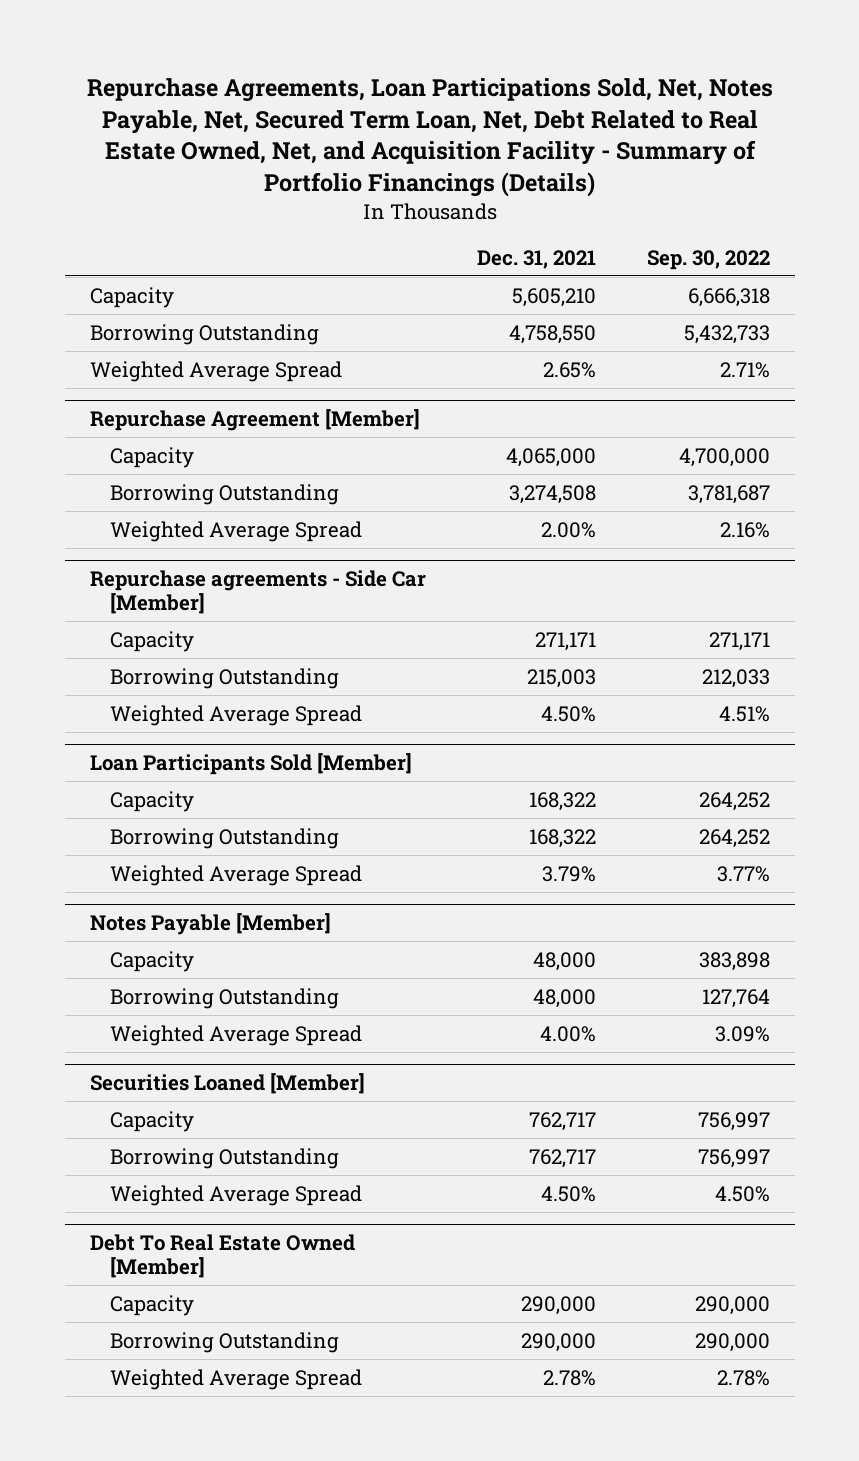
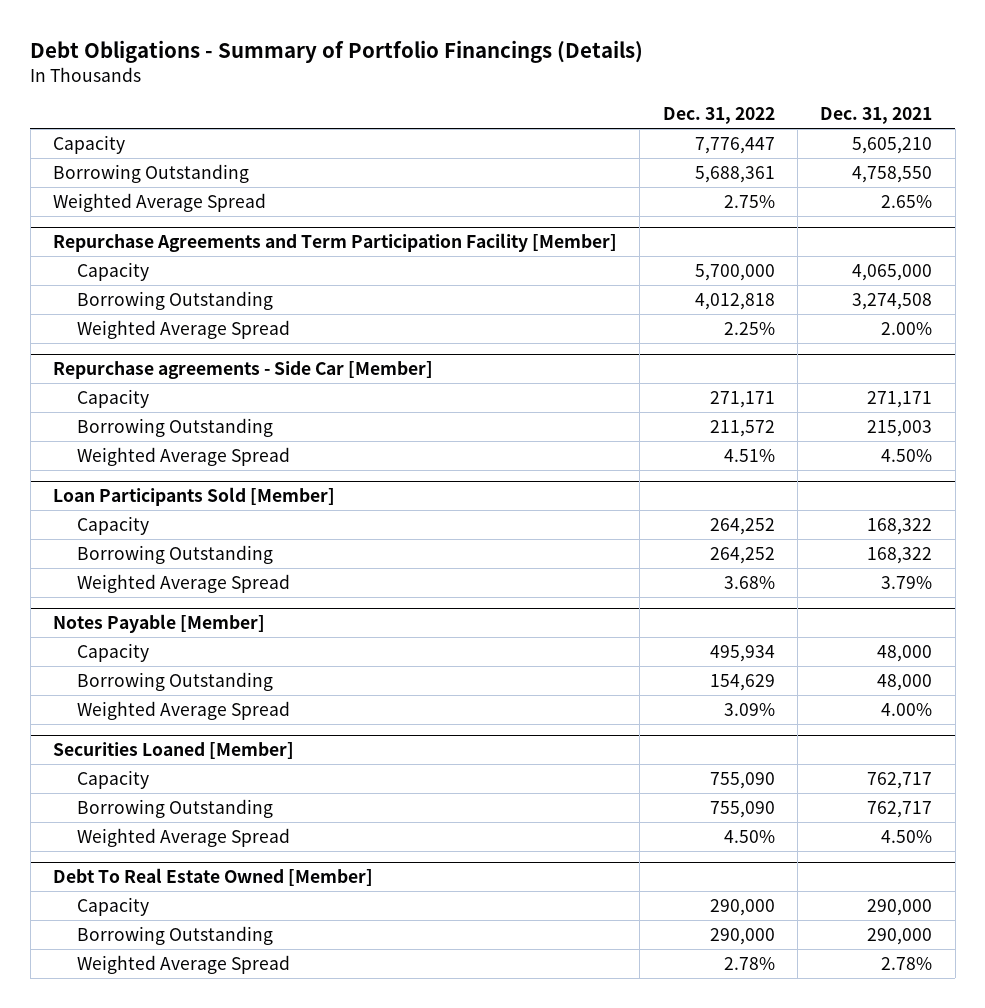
- Repurchase Agreements, Loan Participations Sold, Net, Notes Payable, Net, Secured Term Loan, Net, Debt Related to Real Estate Owned, Net, and Acquisition Facility - Summary of Portfolio Financings (Details)
+ Debt Obligations - Summary of Portfolio Financings (Details)
- | Dec. 31, 2021 | Sep. 30, 2022
+ | Dec. 31, 2022 | Dec. 31, 2021
- Repurchase Agreement [Member]
+ Repurchase Agreements and Term Participation Facility [Member]

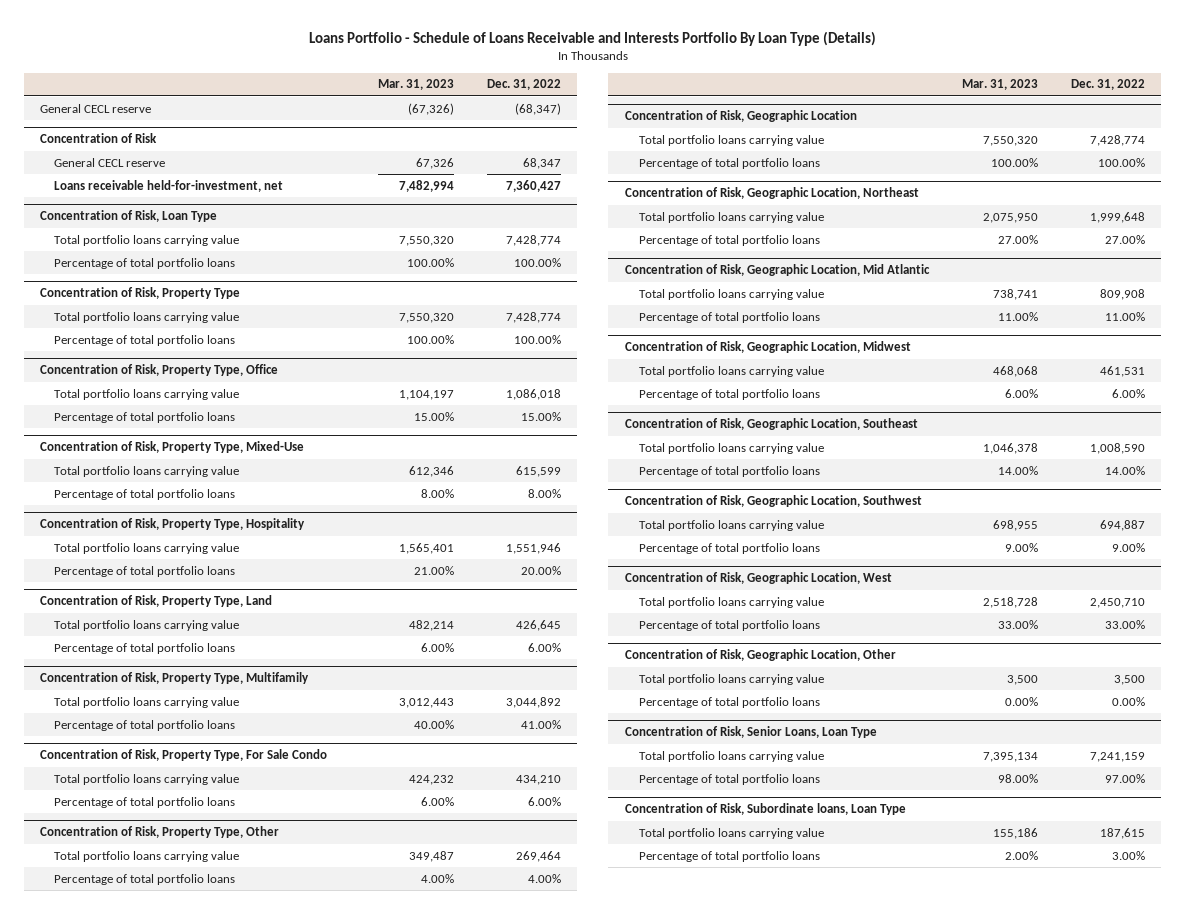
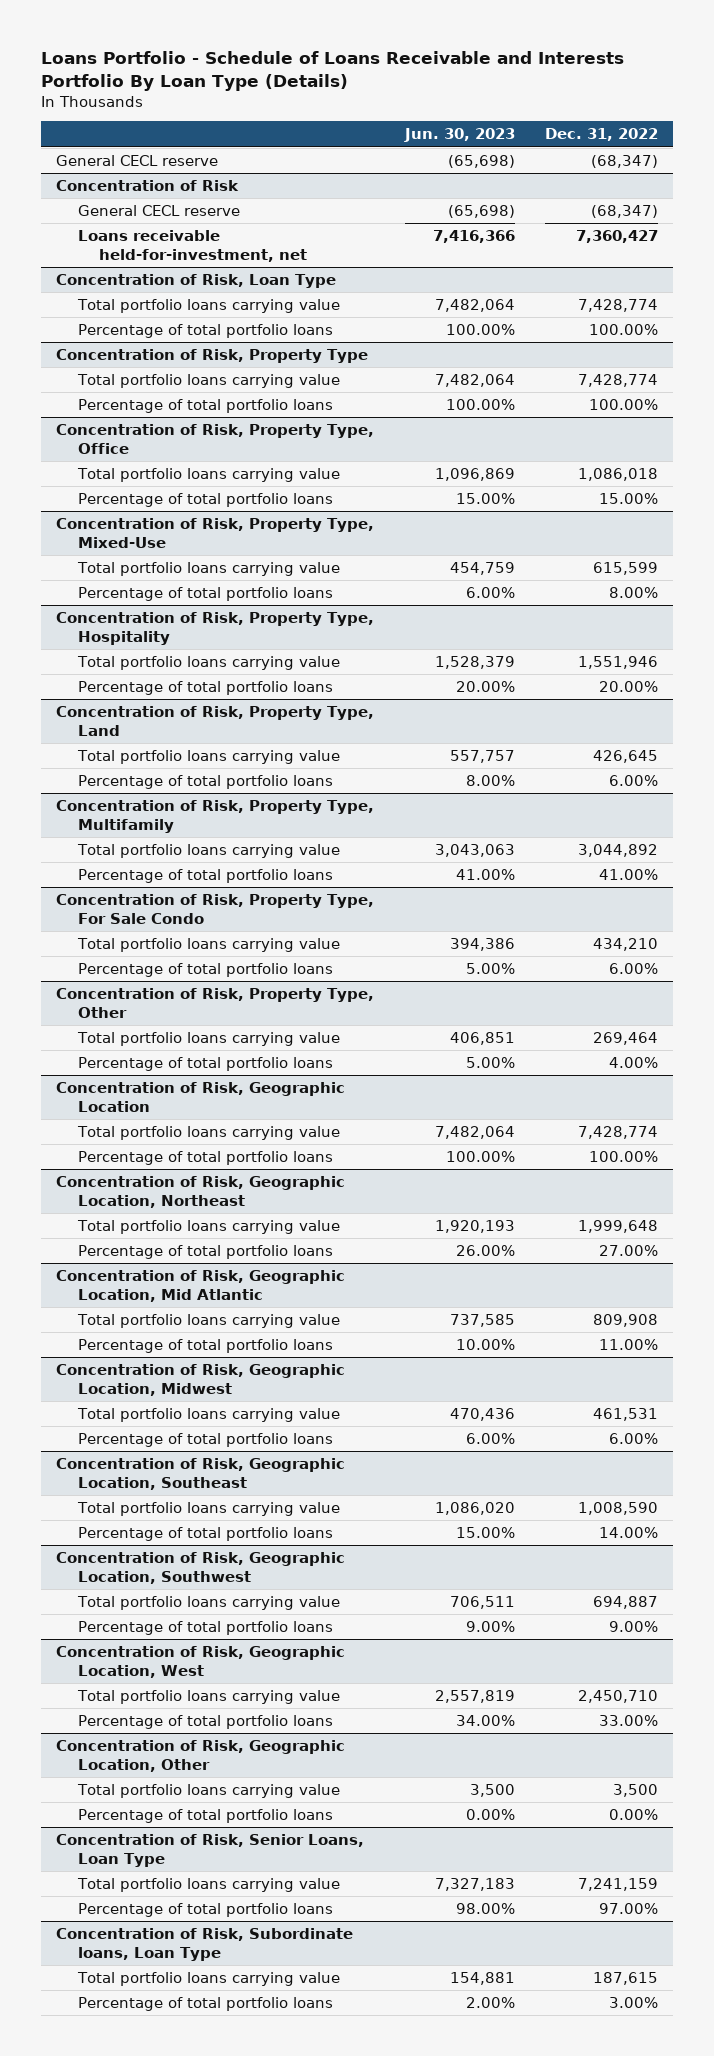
- | Mar. 31, 2023 | Dec. 31, 2022
+ | Jun. 30, 2023 | Dec. 31, 2022
@ Concentration of Risk
- General CECL reserve | 67,326 | 68,347
+ General CECL reserve | (65,698) | (68,347)

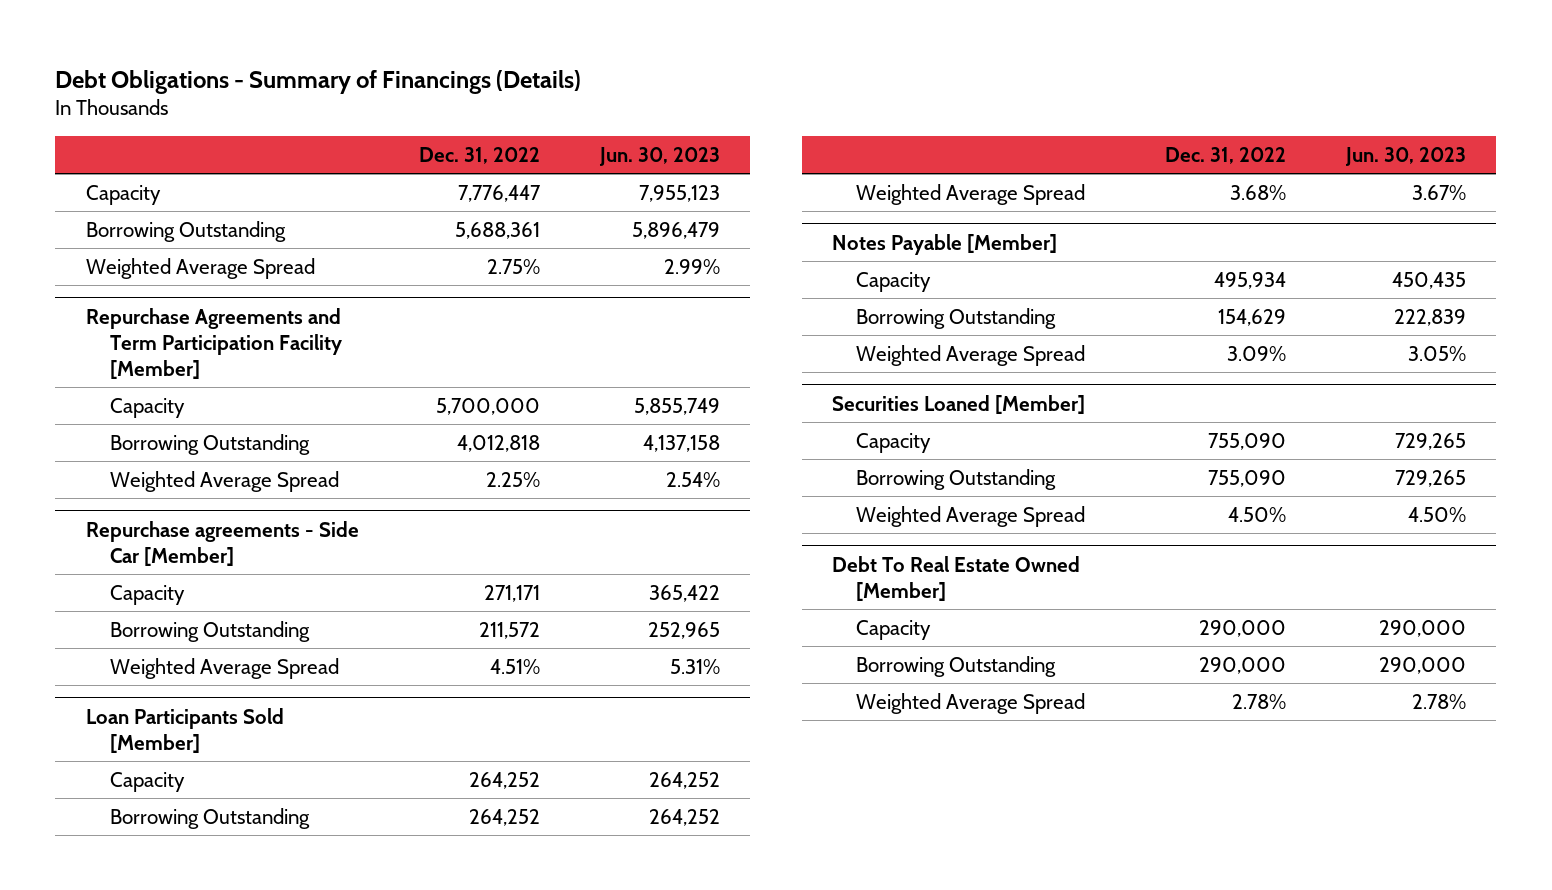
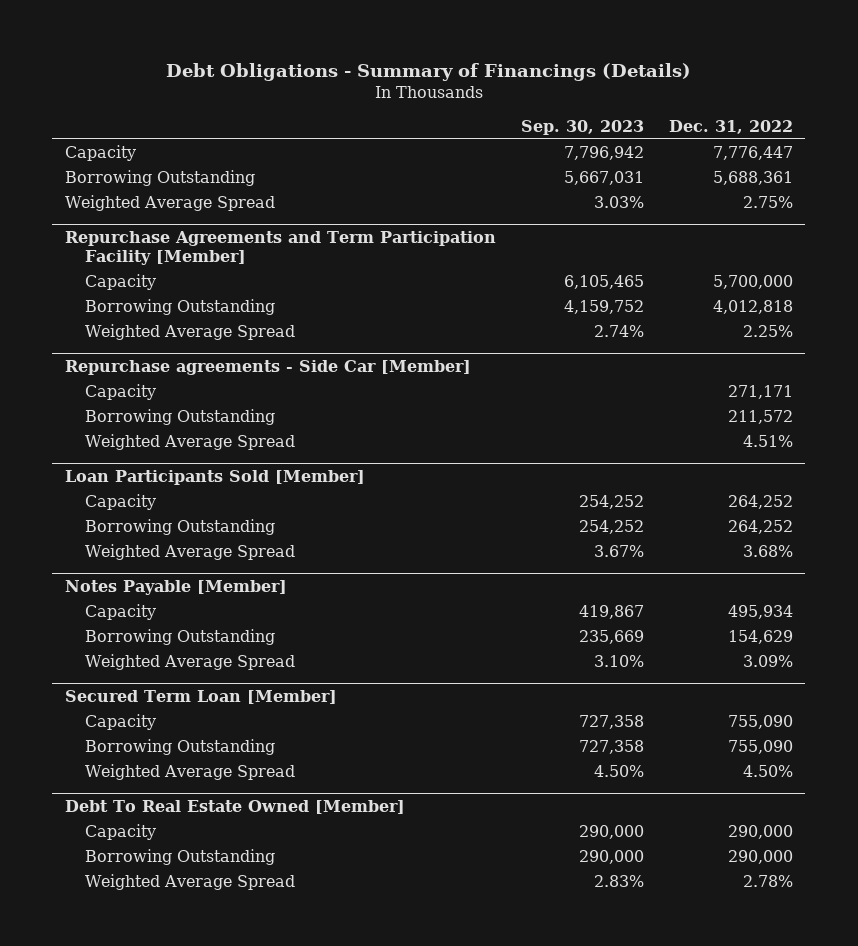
- | Dec. 31, 2022 | Jun. 30, 2023
+ | Sep. 30, 2023 | Dec. 31, 2022
- Securities Loaned [Member]
+ Secured Term Loan [Member]

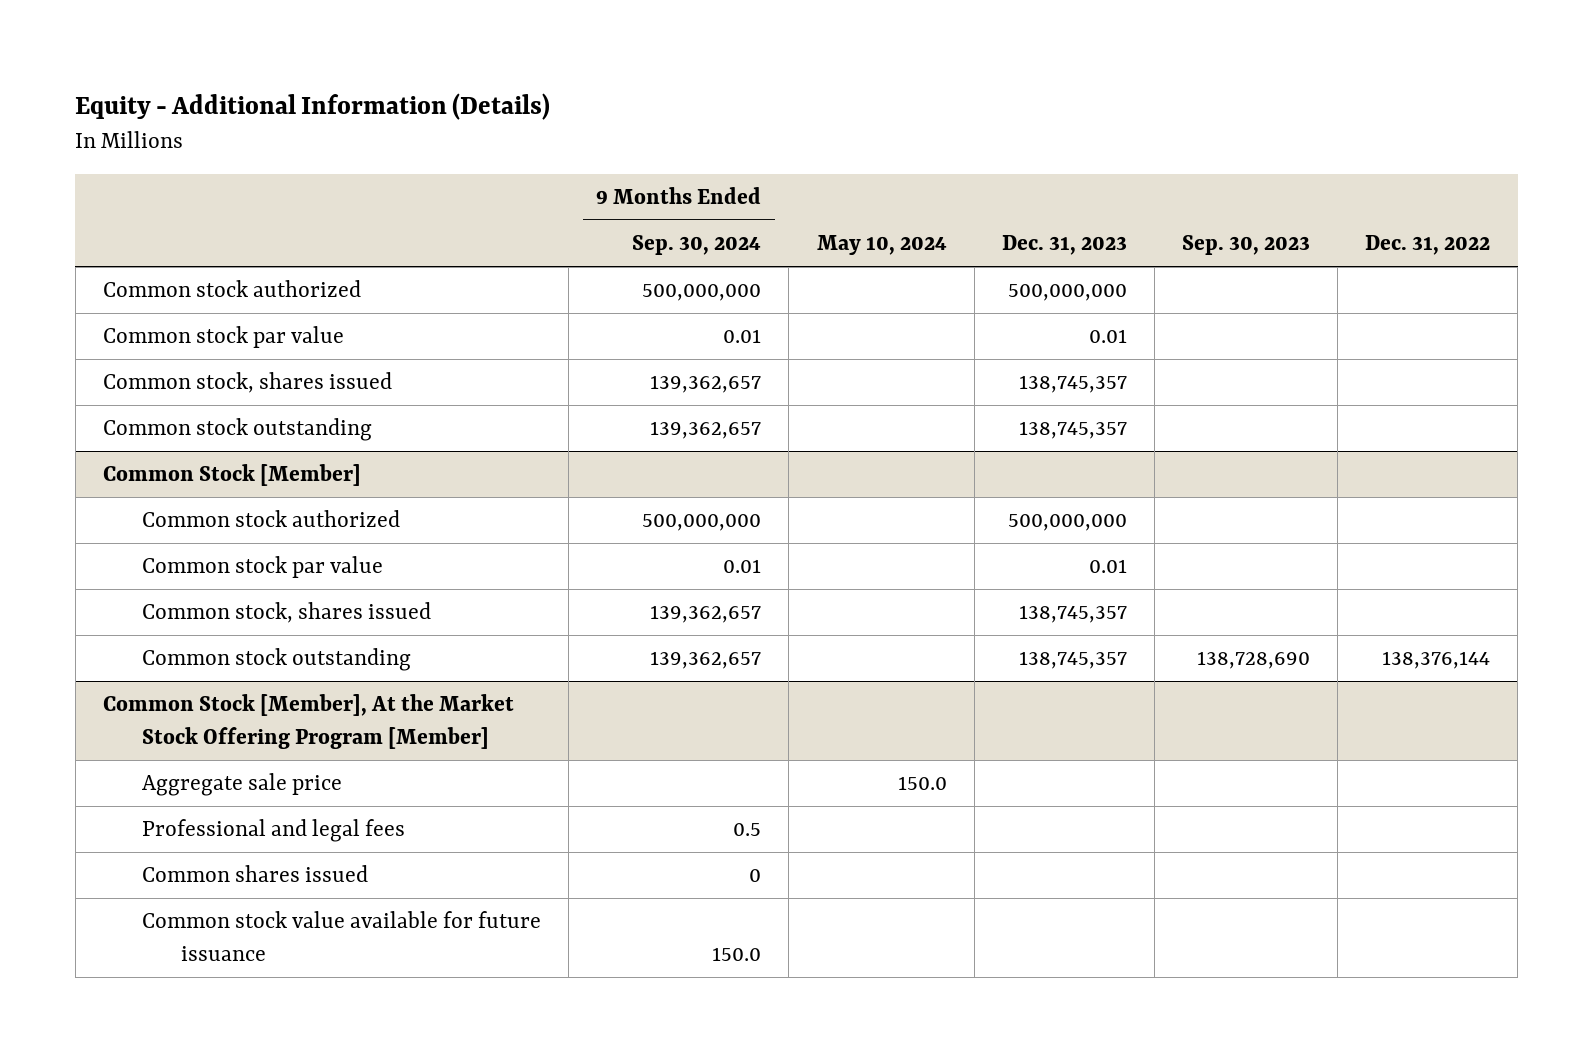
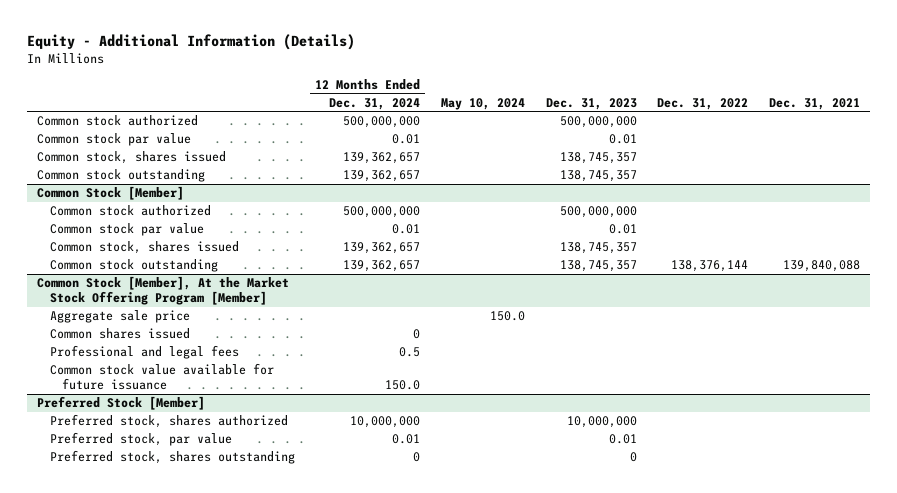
- | 9 Months Ended Sep. 30, 2024 | May 10, 2024 | Dec. 31, 2023 | Sep. 30, 2023 | Dec. 31, 2022
+ | 12 Months Ended Dec. 31, 2024 | May 10, 2024 | Dec. 31, 2023 | Dec. 31, 2022 | Dec. 31, 2021
@ Common Stock [Member], At the Market Stock Offering Program [Member]
moved down: Professional and legal fees | 0.5 | | | |
+ Preferred Stock [Member]
+ Preferred stock, shares authorized | 10,000,000 | | 10,000,000 | |
+ Preferred stock, par value | 0.01 | | 0.01 | |
+ Preferred stock, shares outstanding | 0 | | 0 | |

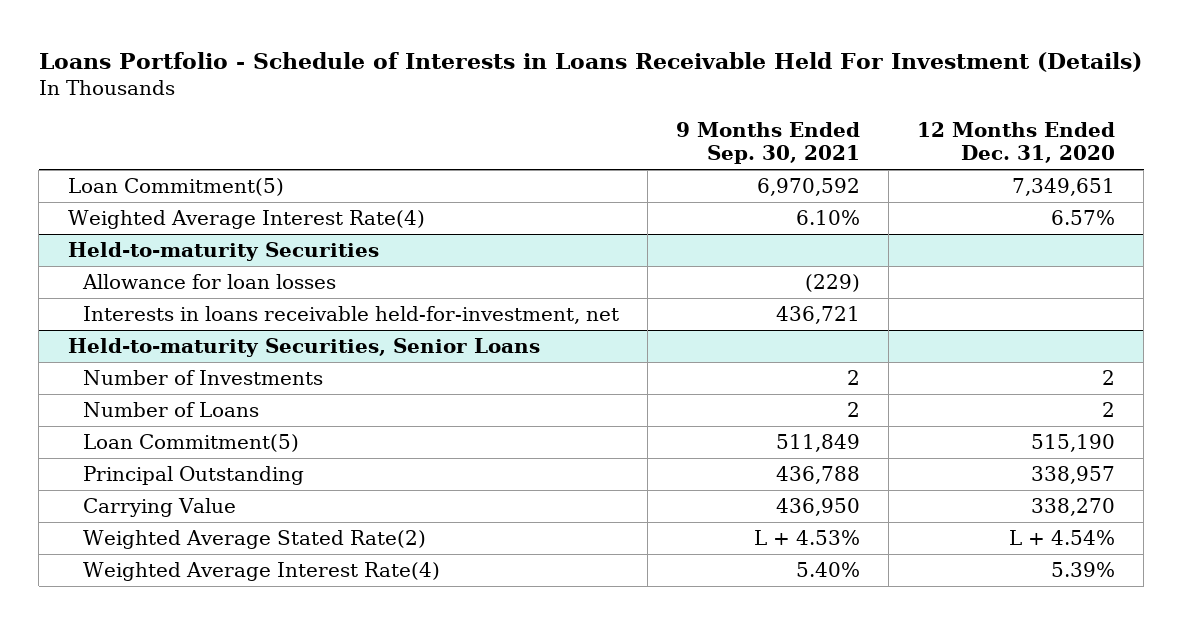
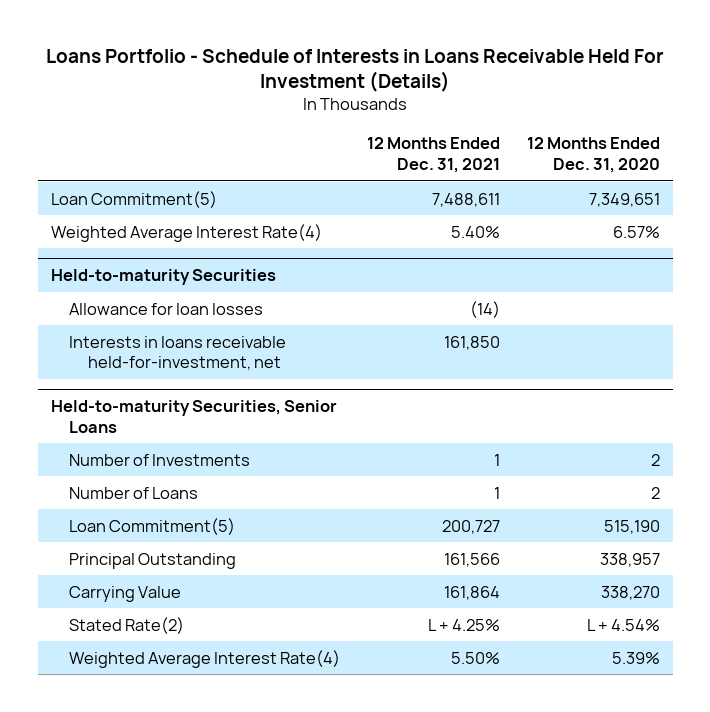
- | 9 Months Ended Sep. 30, 2021 | 12 Months Ended Dec. 31, 2020
+ | 12 Months Ended Dec. 31, 2021 | 12 Months Ended Dec. 31, 2020
@ Held-to-maturity Securities, Senior Loans
- Weighted Average Stated Rate(2) | L + 4.53% | L + 4.54%
+ Stated Rate(2) | L + 4.25% | L + 4.54%

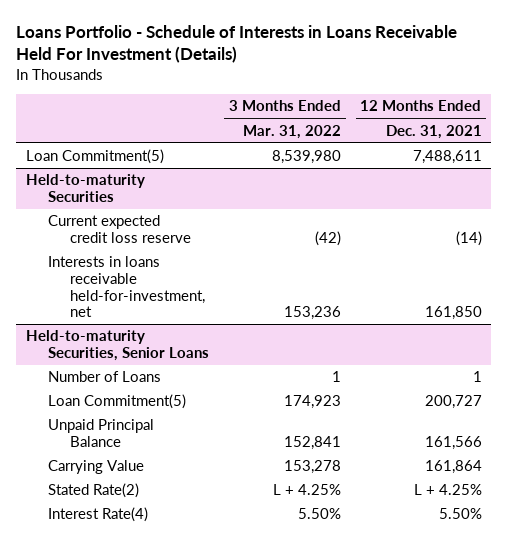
- | 12 Months Ended Dec. 31, 2021 | 12 Months Ended Dec. 31, 2020
+ | 3 Months Ended Mar. 31, 2022 | 12 Months Ended Dec. 31, 2021
- Weighted Average Interest Rate(4) | 5.40% | 6.57%
@ Held-to-maturity Securities
- Allowance for loan losses | (14) |
+ Current expected credit loss reserve | (42) | (14)
@ Held-to-maturity Securities, Senior Loans
- Number of Investments | 1 | 2
- Principal Outstanding | 161,566 | 338,957
+ Unpaid Principal Balance | 152,841 | 161,566
- Weighted Average Interest Rate(4) | 5.50% | 5.39%
+ Interest Rate(4) | 5.50% | 5.50%

